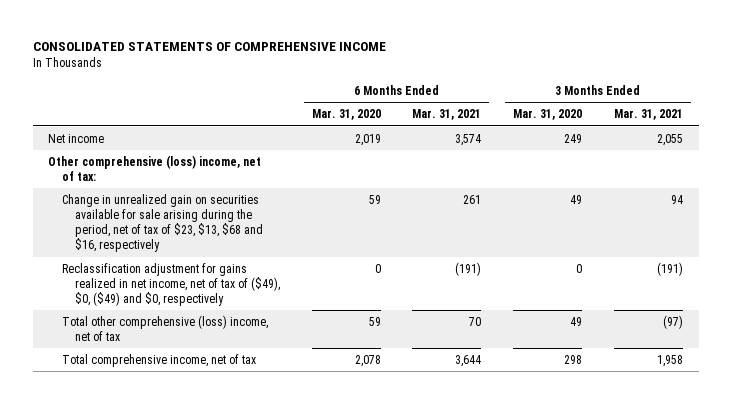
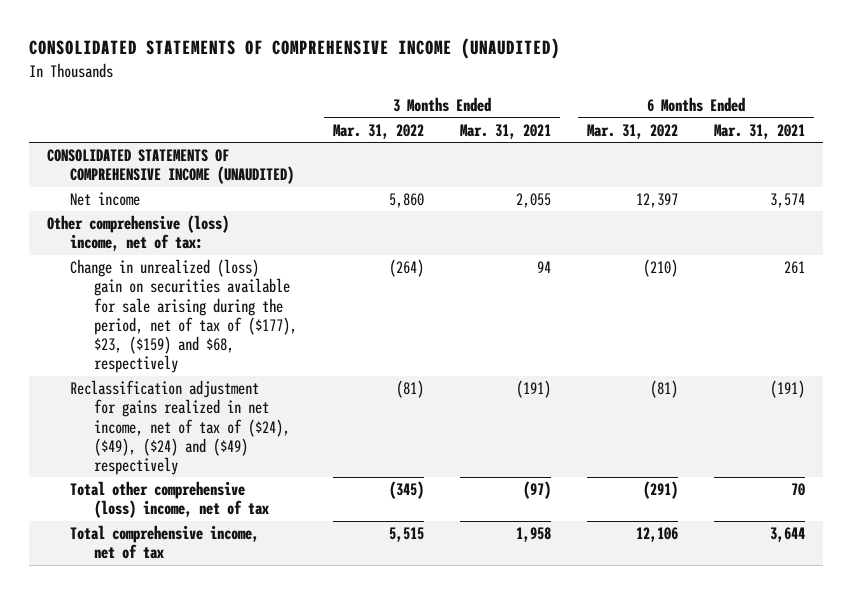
- CONSOLIDATED STATEMENTS OF COMPREHENSIVE INCOME
+ CONSOLIDATED STATEMENTS OF COMPREHENSIVE INCOME (UNAUDITED)
- | 6 Months Ended Mar. 31, 2020 | 6 Months Ended Mar. 31, 2021 | 3 Months Ended Mar. 31, 2020 | 3 Months Ended Mar. 31, 2021
+ | 3 Months Ended Mar. 31, 2022 | 3 Months Ended Mar. 31, 2021 | 6 Months Ended Mar. 31, 2022 | 6 Months Ended Mar. 31, 2021
+ CONSOLIDATED STATEMENTS OF COMPREHENSIVE INCOME (UNAUDITED)
- Change in unrealized gain on securities available for sale arising during the period, net of tax of $23, $13, $68 and $16, respectively | 59 | 261 | 49 | 94
- Reclassification adjustment for gains realized in net income, net of tax of ($49), $0, ($49) and $0, respectively | 0 | (191) | 0 | (191)
+ Change in unrealized (loss) gain on securities available for sale arising during the period, net of tax of ($177), $23, ($159) and $68, respectively | (264) | 94 | (210) | 261
+ Reclassification adjustment for gains realized in net income, net of tax of ($24), ($49), ($24) and ($49) respectively | (81) | (191) | (81) | (191)

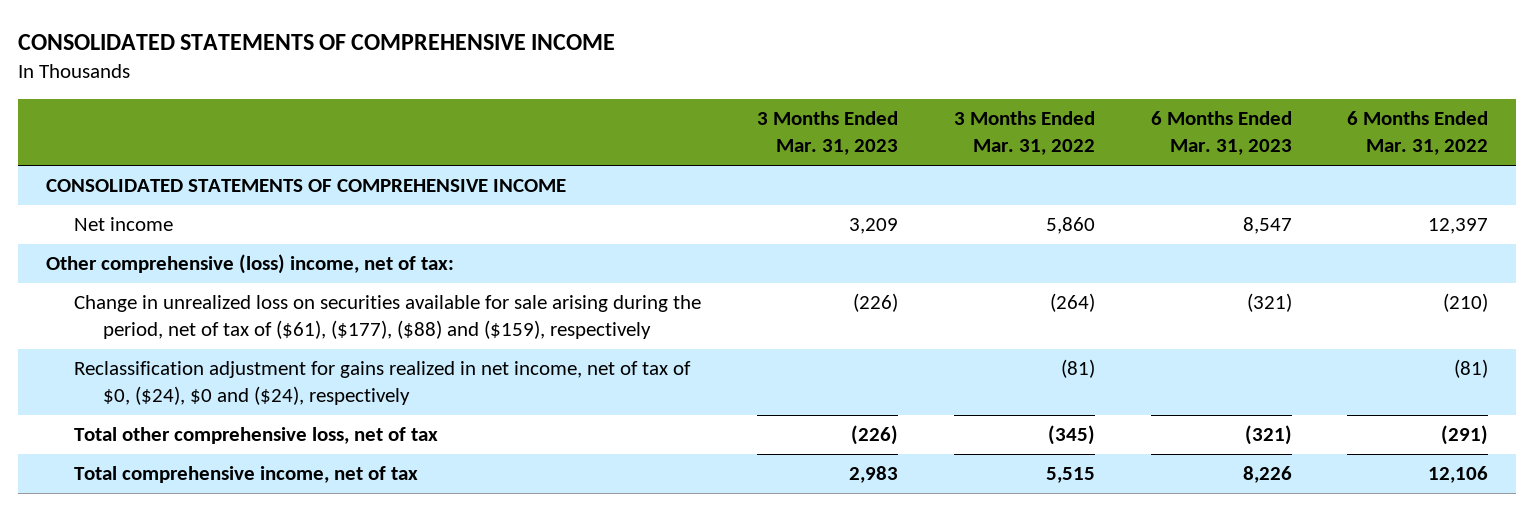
- CONSOLIDATED STATEMENTS OF COMPREHENSIVE INCOME (UNAUDITED)
+ CONSOLIDATED STATEMENTS OF COMPREHENSIVE INCOME
- | 3 Months Ended Mar. 31, 2022 | 3 Months Ended Mar. 31, 2021 | 6 Months Ended Mar. 31, 2022 | 6 Months Ended Mar. 31, 2021
+ | 3 Months Ended Mar. 31, 2023 | 3 Months Ended Mar. 31, 2022 | 6 Months Ended Mar. 31, 2023 | 6 Months Ended Mar. 31, 2022
- CONSOLIDATED STATEMENTS OF COMPREHENSIVE INCOME (UNAUDITED)
+ CONSOLIDATED STATEMENTS OF COMPREHENSIVE INCOME
- Change in unrealized (loss) gain on securities available for sale arising during the period, net of tax of ($177), $23, ($159) and $68, respectively | (264) | 94 | (210) | 261
- Reclassification adjustment for gains realized in net income, net of tax of ($24), ($49), ($24) and ($49) respectively | (81) | (191) | (81) | (191)
- Total other comprehensive (loss) income, net of tax | (345) | (97) | (291) | 70
+ Change in unrealized loss on securities available for sale arising during the period, net of tax of ($61), ($177), ($88) and ($159), respectively | (226) | (264) | (321) | (210)
+ Reclassification adjustment for gains realized in net income, net of tax of $0, ($24), $0 and ($24), respectively | | (81) | | (81)
+ Total other comprehensive loss, net of tax | (226) | (345) | (321) | (291)

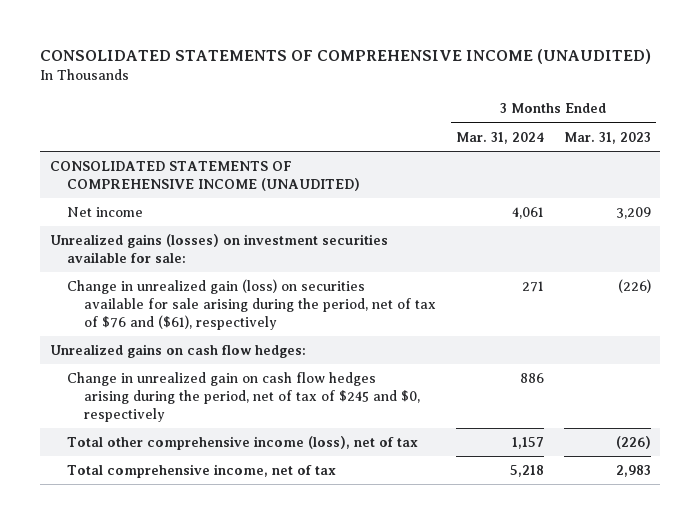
- CONSOLIDATED STATEMENTS OF COMPREHENSIVE INCOME
+ CONSOLIDATED STATEMENTS OF COMPREHENSIVE INCOME (UNAUDITED)
- | 3 Months Ended Mar. 31, 2023 | 3 Months Ended Mar. 31, 2022 | 6 Months Ended Mar. 31, 2023 | 6 Months Ended Mar. 31, 2022
+ | 3 Months Ended Mar. 31, 2024 | 3 Months Ended Mar. 31, 2023
- CONSOLIDATED STATEMENTS OF COMPREHENSIVE INCOME
+ CONSOLIDATED STATEMENTS OF COMPREHENSIVE INCOME (UNAUDITED)
- Other comprehensive (loss) income, net of tax:
- Change in unrealized loss on securities available for sale arising during the period, net of tax of ($61), ($177), ($88) and ($159), respectively | (226) | (264) | (321) | (210)
- Reclassification adjustment for gains realized in net income, net of tax of $0, ($24), $0 and ($24), respectively | | (81) | | (81)
- Total other comprehensive loss, net of tax | (226) | (345) | (321) | (291)
+ Unrealized gains (losses) on investment securities available for sale:
+ Change in unrealized gain (loss) on securities available for sale arising during the period, net of tax of $76 and ($61), respectively | 271 | (226)
+ Unrealized gains on cash flow hedges:
+ Change in unrealized gain on cash flow hedges arising during the period, net of tax of $245 and $0, respectively | 886 |
+ Total other comprehensive income (loss), net of tax | 1,157 | (226)

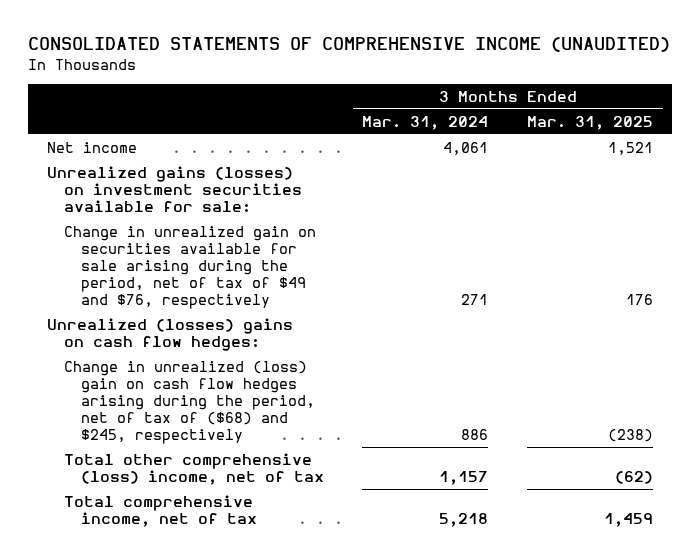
- | 3 Months Ended Mar. 31, 2024 | 3 Months Ended Mar. 31, 2023
+ | 3 Months Ended Mar. 31, 2024 | 3 Months Ended Mar. 31, 2025
- CONSOLIDATED STATEMENTS OF COMPREHENSIVE INCOME (UNAUDITED)
- Change in unrealized gain (loss) on securities available for sale arising during the period, net of tax of $76 and ($61), respectively | 271 | (226)
- Unrealized gains on cash flow hedges:
- Change in unrealized gain on cash flow hedges arising during the period, net of tax of $245 and $0, respectively | 886 |
- Total other comprehensive income (loss), net of tax | 1,157 | (226)
+ Change in unrealized gain on securities available for sale arising during the period, net of tax of $49 and $76, respectively | 271 | 176
+ Unrealized (losses) gains on cash flow hedges:
+ Change in unrealized (loss) gain on cash flow hedges arising during the period, net of tax of ($68) and $245, respectively | 886 | (238)
+ Total other comprehensive (loss) income, net of tax | 1,157 | (62)

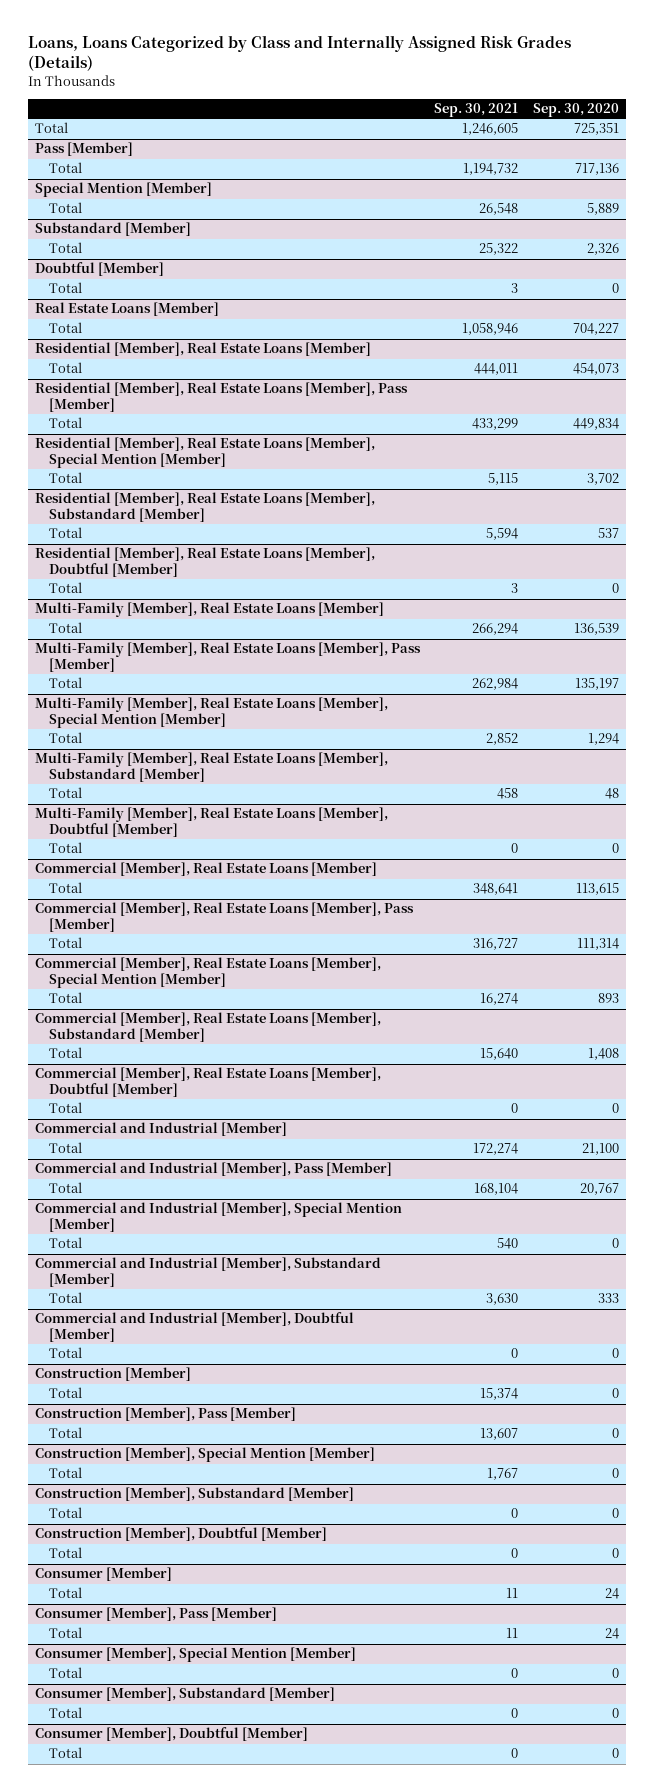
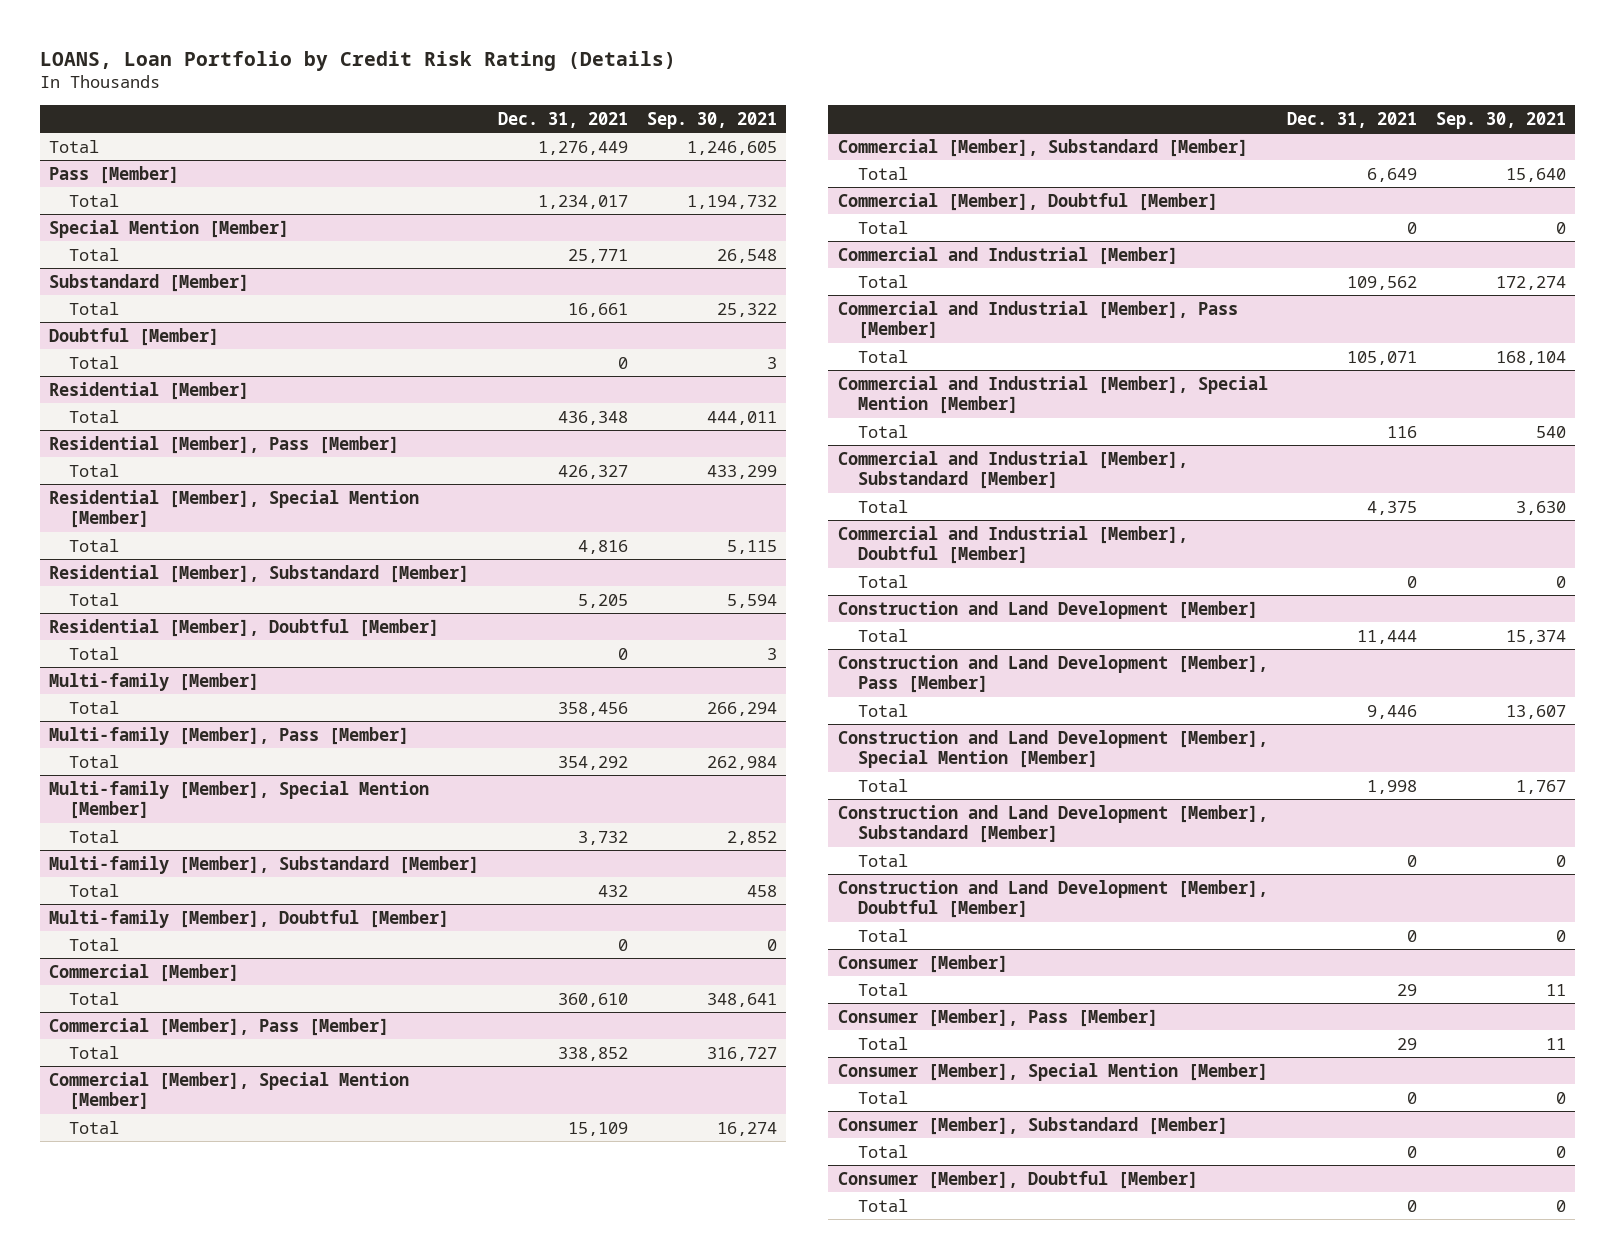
- Loans, Loans Categorized by Class and Internally Assigned Risk Grades (Details)
+ LOANS, Loan Portfolio by Credit Risk Rating (Details)
- | Sep. 30, 2021 | Sep. 30, 2020
+ | Dec. 31, 2021 | Sep. 30, 2021
- Real Estate Loans [Member]
- Total | 1,058,946 | 704,227
- Residential [Member], Real Estate Loans [Member]
+ Residential [Member]
- Residential [Member], Real Estate Loans [Member], Pass [Member]
+ Residential [Member], Pass [Member]
- Residential [Member], Real Estate Loans [Member], Special Mention [Member]
+ Residential [Member], Special Mention [Member]
- Residential [Member], Real Estate Loans [Member], Substandard [Member]
+ Residential [Member], Substandard [Member]
- Residential [Member], Real Estate Loans [Member], Doubtful [Member]
+ Residential [Member], Doubtful [Member]
- Multi-Family [Member], Real Estate Loans [Member]
+ Multi-family [Member]
- Multi-Family [Member], Real Estate Loans [Member], Pass [Member]
+ Multi-family [Member], Pass [Member]
- Multi-Family [Member], Real Estate Loans [Member], Special Mention [Member]
+ Multi-family [Member], Special Mention [Member]
- Multi-Family [Member], Real Estate Loans [Member], Substandard [Member]
+ Multi-family [Member], Substandard [Member]
- Multi-Family [Member], Real Estate Loans [Member], Doubtful [Member]
+ Multi-family [Member], Doubtful [Member]
- Commercial [Member], Real Estate Loans [Member]
+ Commercial [Member]
- Commercial [Member], Real Estate Loans [Member], Pass [Member]
+ Commercial [Member], Pass [Member]
- Commercial [Member], Real Estate Loans [Member], Special Mention [Member]
+ Commercial [Member], Special Mention [Member]
- Commercial [Member], Real Estate Loans [Member], Substandard [Member]
+ Commercial [Member], Substandard [Member]
- Commercial [Member], Real Estate Loans [Member], Doubtful [Member]
+ Commercial [Member], Doubtful [Member]
- Construction [Member]
+ Construction and Land Development [Member]
- Construction [Member], Pass [Member]
+ Construction and Land Development [Member], Pass [Member]
- Construction [Member], Special Mention [Member]
+ Construction and Land Development [Member], Special Mention [Member]
- Construction [Member], Substandard [Member]
+ Construction and Land Development [Member], Substandard [Member]
- Construction [Member], Doubtful [Member]
+ Construction and Land Development [Member], Doubtful [Member]

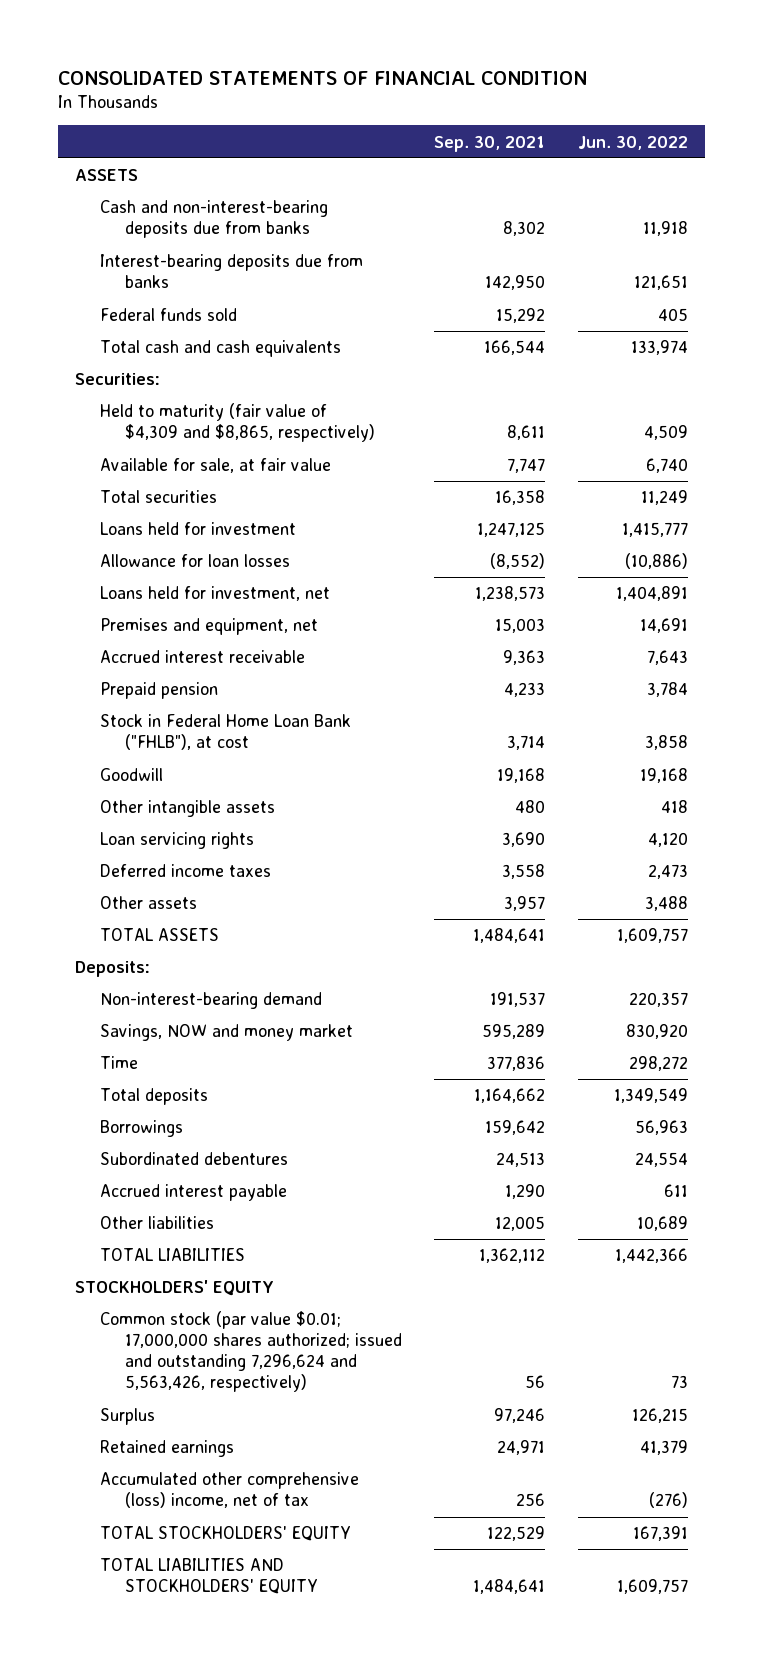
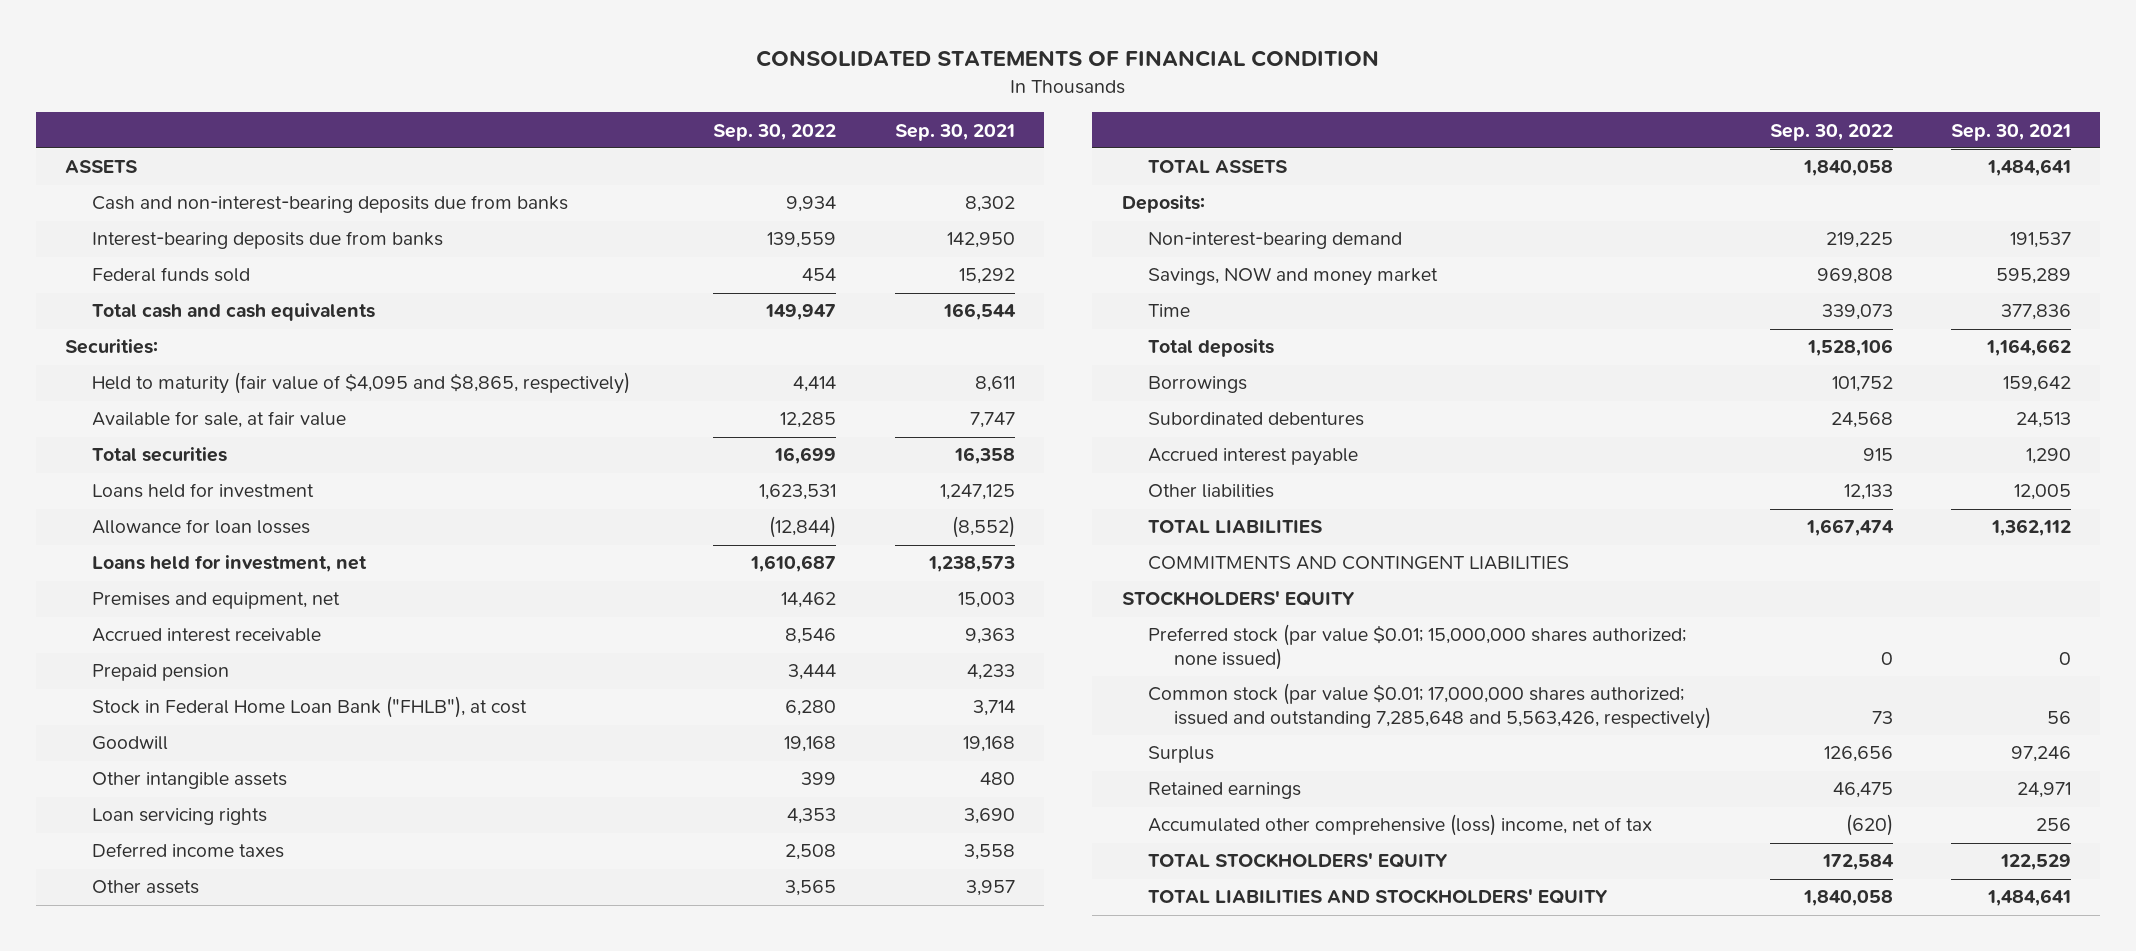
- | Sep. 30, 2021 | Jun. 30, 2022
+ | Sep. 30, 2022 | Sep. 30, 2021
- Held to maturity (fair value of $4,309 and $8,865, respectively) | 8,611 | 4,509
+ Held to maturity (fair value of $4,095 and $8,865, respectively) | 4,414 | 8,611
+ COMMITMENTS AND CONTINGENT LIABILITIES
- Common stock (par value $0.01; 17,000,000 shares authorized; issued and outstanding 7,296,624 and 5,563,426, respectively) | 56 | 73
+ Preferred stock (par value $0.01; 15,000,000 shares authorized; none issued) | 0 | 0
+ Common stock (par value $0.01; 17,000,000 shares authorized; issued and outstanding 7,285,648 and 5,563,426, respectively) | 73 | 56

